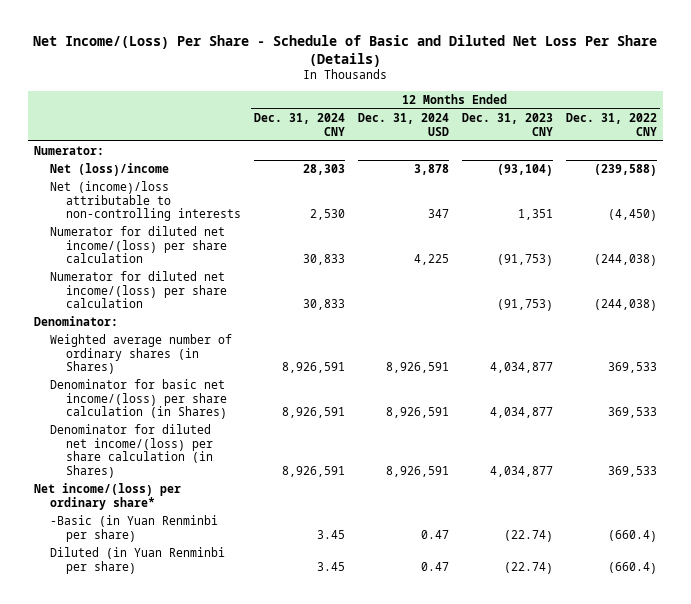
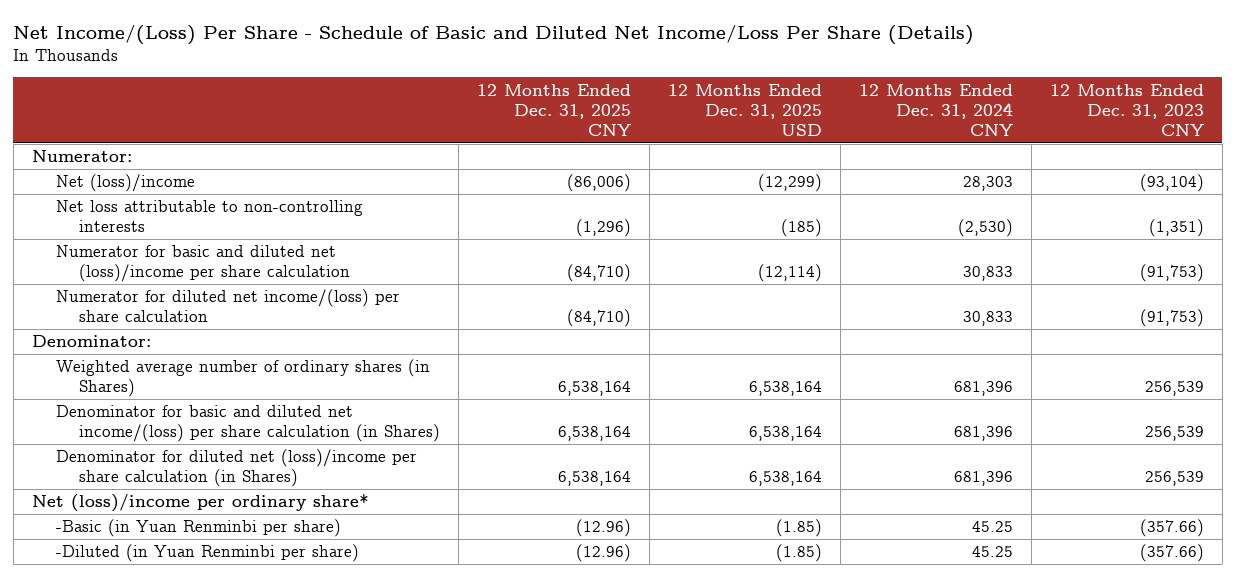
- Net Income/(Loss) Per Share - Schedule of Basic and Diluted Net Loss Per Share (Details)
+ Net Income/(Loss) Per Share - Schedule of Basic and Diluted Net Income/Loss Per Share (Details)
- | 12 Months Ended Dec. 31, 2024 CNY | 12 Months Ended Dec. 31, 2024 USD | 12 Months Ended Dec. 31, 2023 CNY | 12 Months Ended Dec. 31, 2022 CNY
+ | 12 Months Ended Dec. 31, 2025 CNY | 12 Months Ended Dec. 31, 2025 USD | 12 Months Ended Dec. 31, 2024 CNY | 12 Months Ended Dec. 31, 2023 CNY
- Net (income)/loss attributable to non-controlling interests | 2,530 | 347 | 1,351 | (4,450)
- Numerator for diluted net income/(loss) per share calculation | 30,833 | 4,225 | (91,753) | (244,038)
+ Net loss attributable to non-controlling interests | (1,296) | (185) | (2,530) | (1,351)
+ Numerator for basic and diluted net (loss)/income per share calculation | (84,710) | (12,114) | 30,833 | (91,753)
- Weighted average number of ordinary shares (in Shares) | 8,926,591 | 8,926,591 | 4,034,877 | 369,533
- Denominator for basic net income/(loss) per share calculation (in Shares) | 8,926,591 | 8,926,591 | 4,034,877 | 369,533
- Denominator for diluted net income/(loss) per share calculation (in Shares) | 8,926,591 | 8,926,591 | 4,034,877 | 369,533
- Net income/(loss) per ordinary share*
- -Basic (in Yuan Renminbi per share) | 3.45 | 0.47 | (22.74) | (660.4)
- Diluted (in Yuan Renminbi per share) | 3.45 | 0.47 | (22.74) | (660.4)
+ Weighted average number of ordinary shares (in Shares) | 6,538,164 | 6,538,164 | 681,396 | 256,539
+ Denominator for basic and diluted net income/(loss) per share calculation (in Shares) | 6,538,164 | 6,538,164 | 681,396 | 256,539
+ Denominator for diluted net (loss)/income per share calculation (in Shares) | 6,538,164 | 6,538,164 | 681,396 | 256,539
+ Net (loss)/income per ordinary share*
+ -Basic (in Yuan Renminbi per share) | (12.96) | (1.85) | 45.25 | (357.66)
+ -Diluted (in Yuan Renminbi per share) | (12.96) | (1.85) | 45.25 | (357.66)

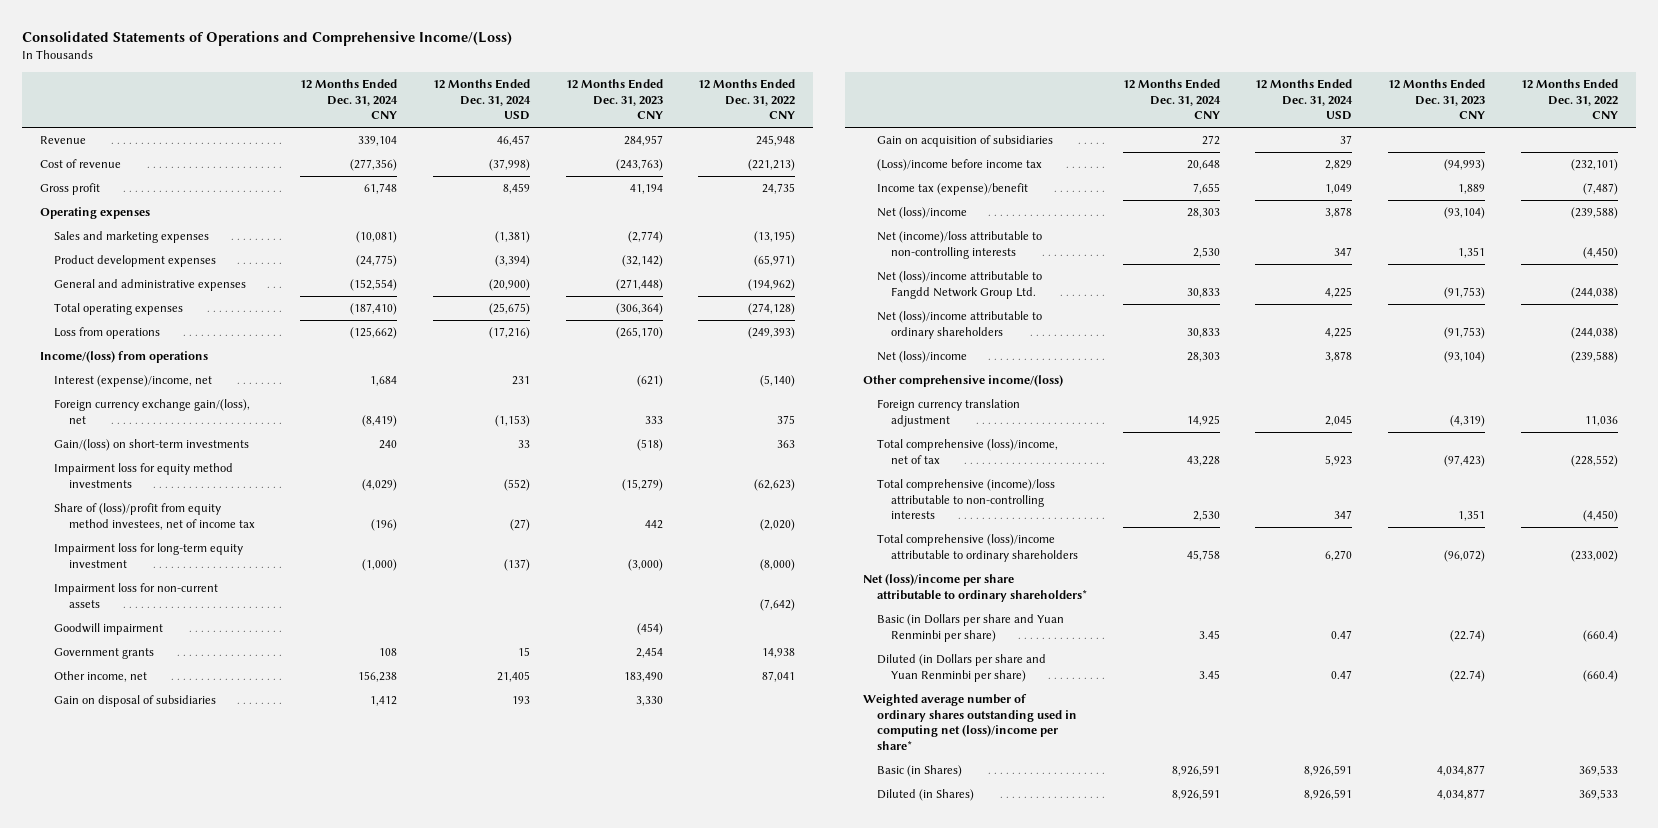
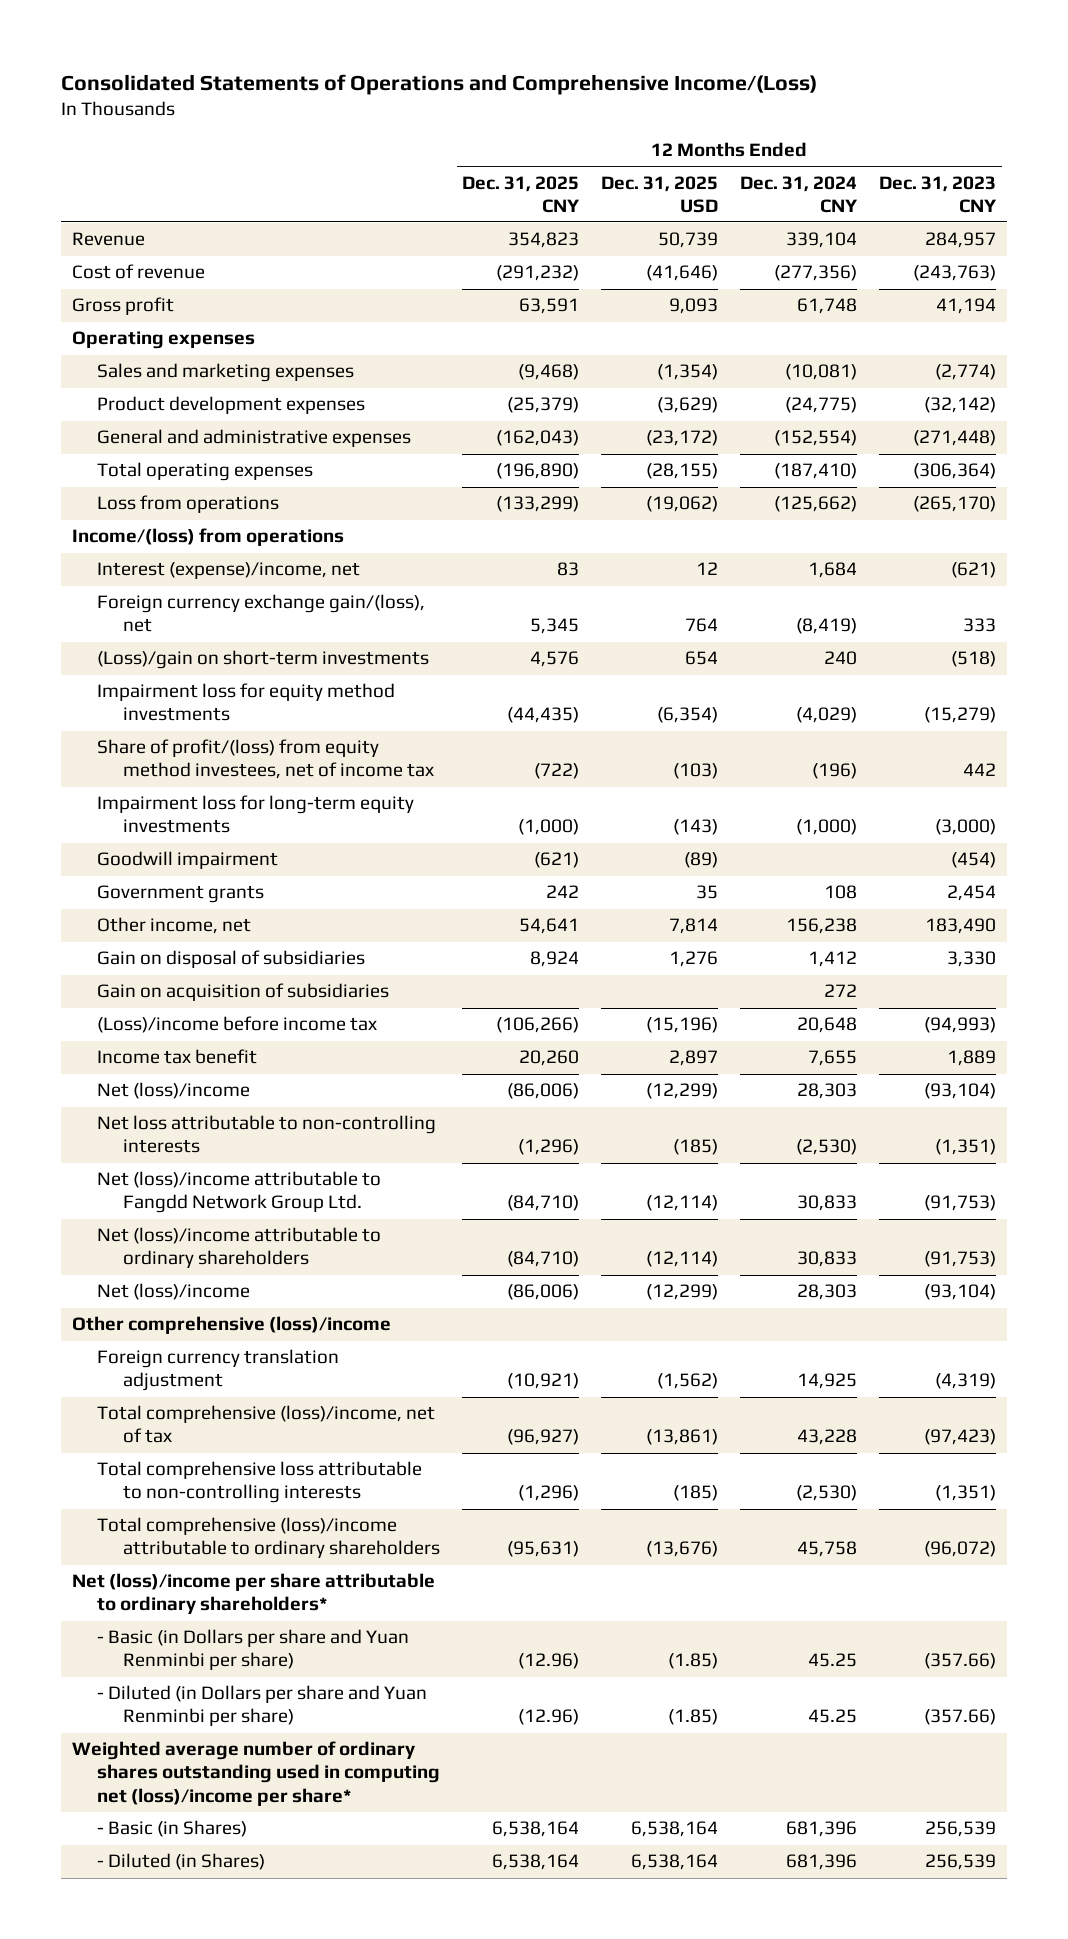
- | 12 Months Ended Dec. 31, 2024 CNY | 12 Months Ended Dec. 31, 2024 USD | 12 Months Ended Dec. 31, 2023 CNY | 12 Months Ended Dec. 31, 2022 CNY
+ | 12 Months Ended Dec. 31, 2025 CNY | 12 Months Ended Dec. 31, 2025 USD | 12 Months Ended Dec. 31, 2024 CNY | 12 Months Ended Dec. 31, 2023 CNY
- Gain/(loss) on short-term investments | 240 | 33 | (518) | 363
+ (Loss)/gain on short-term investments | 4,576 | 654 | 240 | (518)
- Share of (loss)/profit from equity method investees, net of income tax | (196) | (27) | 442 | (2,020)
- Impairment loss for long-term equity investment | (1,000) | (137) | (3,000) | (8,000)
- Impairment loss for non-current assets | | | | (7,642)
+ Share of profit/(loss) from equity method investees, net of income tax | (722) | (103) | (196) | 442
+ Impairment loss for long-term equity investments | (1,000) | (143) | (1,000) | (3,000)
- Income tax (expense)/benefit | 7,655 | 1,049 | 1,889 | (7,487)
+ Income tax benefit | 20,260 | 2,897 | 7,655 | 1,889
- Net (income)/loss attributable to non-controlling interests | 2,530 | 347 | 1,351 | (4,450)
+ Net loss attributable to non-controlling interests | (1,296) | (185) | (2,530) | (1,351)
- Other comprehensive income/(loss)
+ Other comprehensive (loss)/income
- Total comprehensive (income)/loss attributable to non-controlling interests | 2,530 | 347 | 1,351 | (4,450)
+ Total comprehensive loss attributable to non-controlling interests | (1,296) | (185) | (2,530) | (1,351)
- Basic (in Dollars per share and Yuan Renminbi per share) | 3.45 | 0.47 | (22.74) | (660.4)
- Diluted (in Dollars per share and Yuan Renminbi per share) | 3.45 | 0.47 | (22.74) | (660.4)
+ - Basic (in Dollars per share and Yuan Renminbi per share) | (12.96) | (1.85) | 45.25 | (357.66)
+ - Diluted (in Dollars per share and Yuan Renminbi per share) | (12.96) | (1.85) | 45.25 | (357.66)
- Basic (in Shares) | 8,926,591 | 8,926,591 | 4,034,877 | 369,533
- Diluted (in Shares) | 8,926,591 | 8,926,591 | 4,034,877 | 369,533
+ - Basic (in Shares) | 6,538,164 | 6,538,164 | 681,396 | 256,539
+ - Diluted (in Shares) | 6,538,164 | 6,538,164 | 681,396 | 256,539

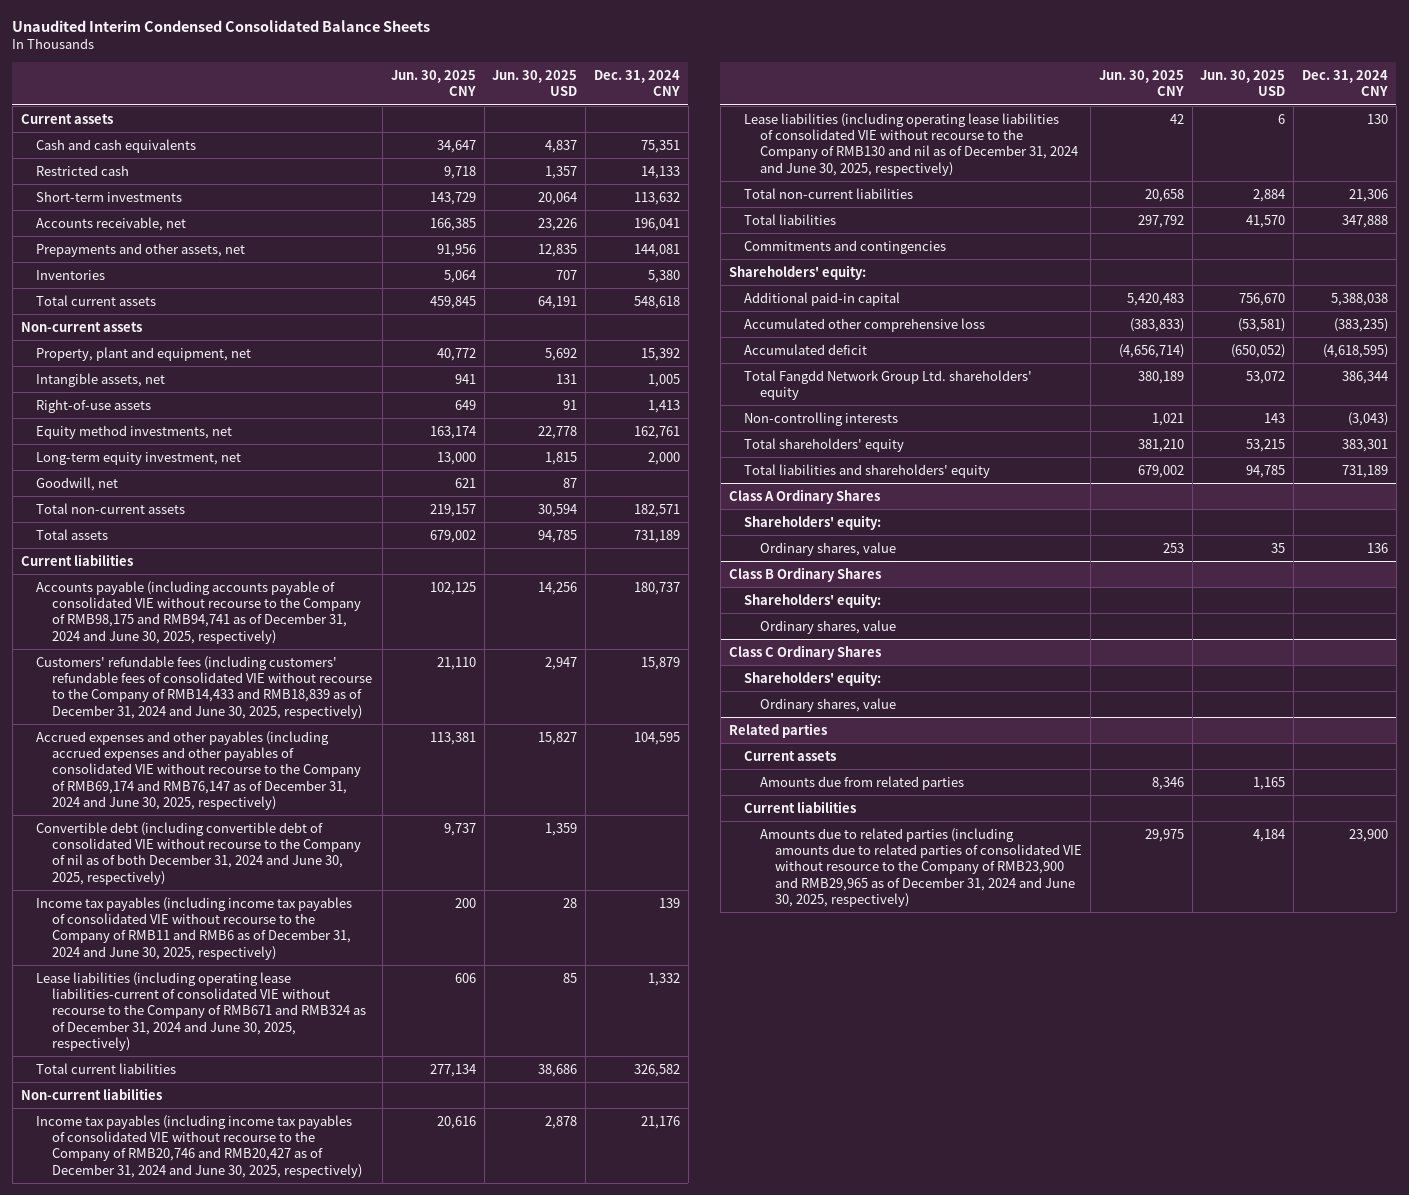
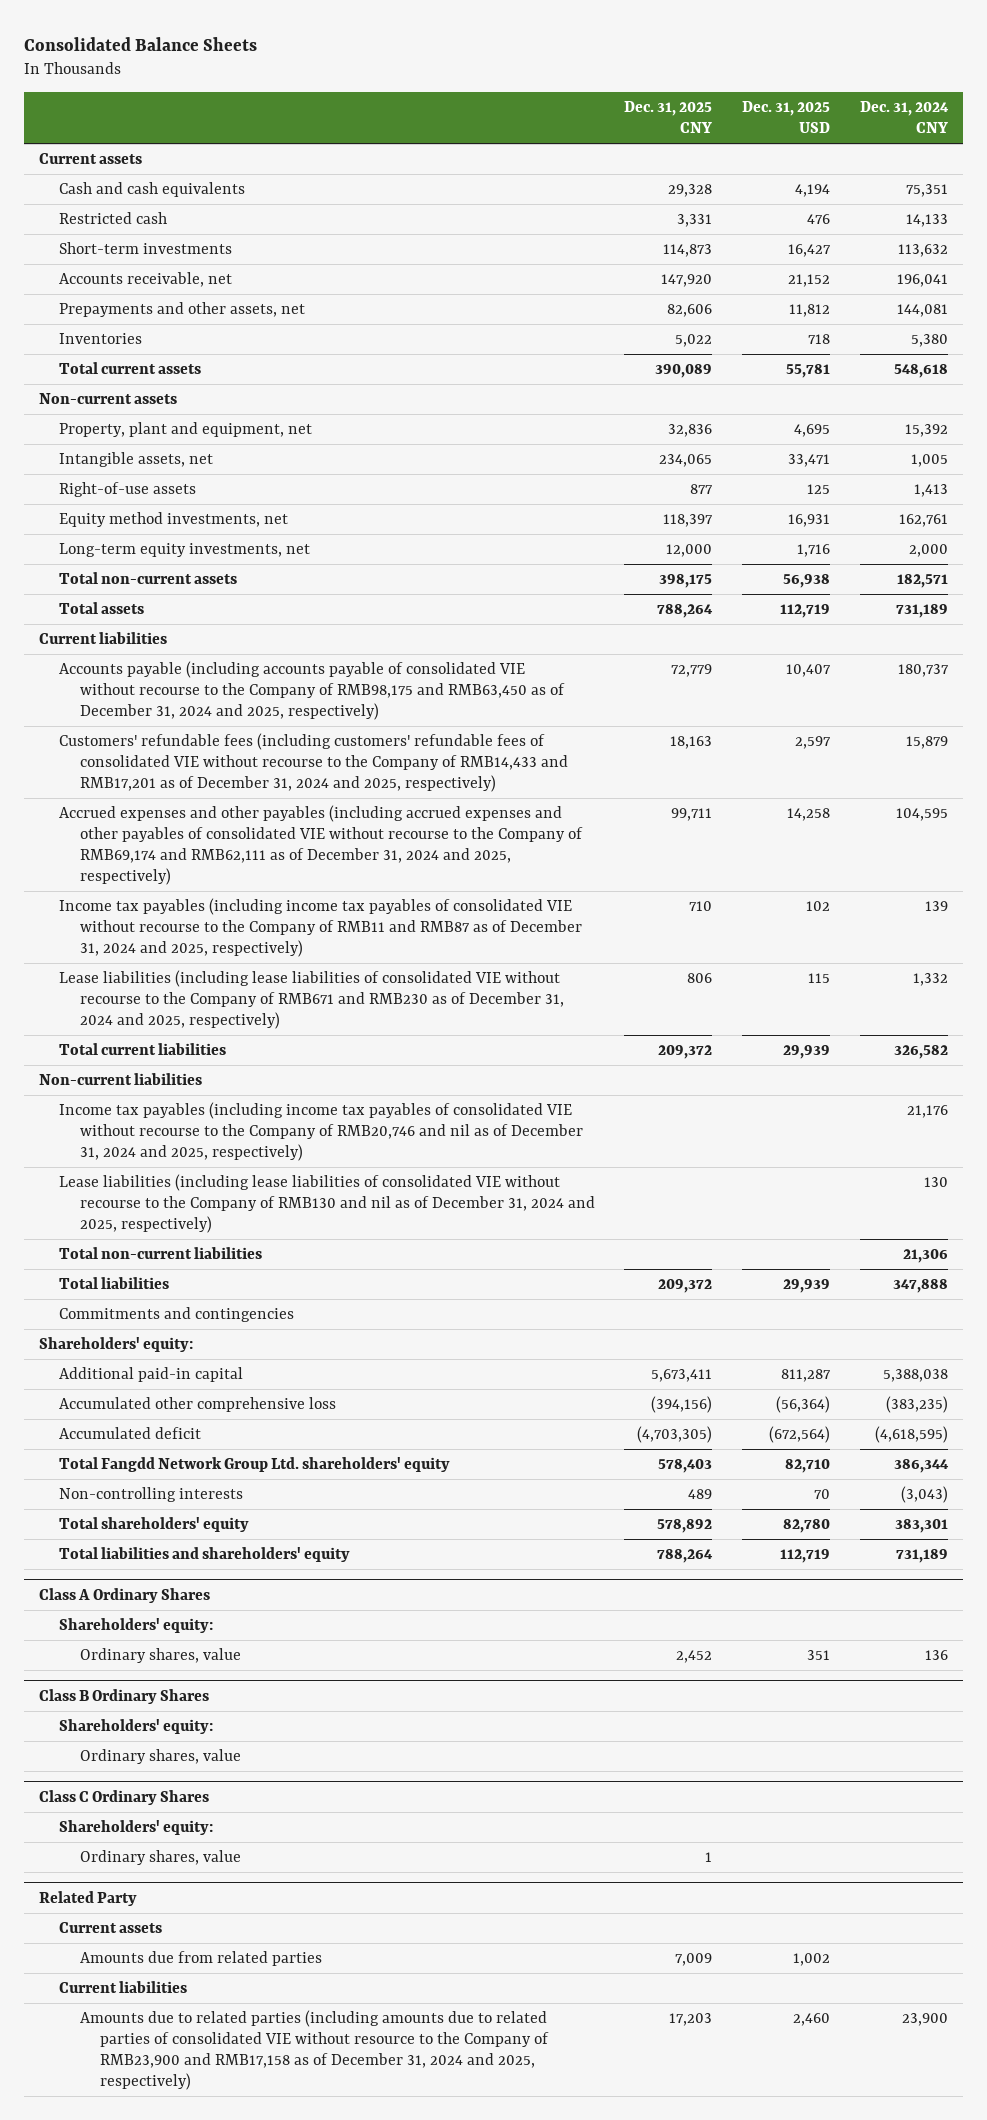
- Unaudited Interim Condensed Consolidated Balance Sheets
+ Consolidated Balance Sheets
- | Jun. 30, 2025 CNY | Jun. 30, 2025 USD | Dec. 31, 2024 CNY
+ | Dec. 31, 2025 CNY | Dec. 31, 2025 USD | Dec. 31, 2024 CNY
- Long-term equity investment, net | 13,000 | 1,815 | 2,000
- Goodwill, net | 621 | 87 |
+ Long-term equity investments, net | 12,000 | 1,716 | 2,000
- Accounts payable (including accounts payable of consolidated VIE without recourse to the Company of RMB98,175 and RMB94,741 as of December 31, 2024 and June 30, 2025, respectively) | 102,125 | 14,256 | 180,737
- Customers' refundable fees (including customers' refundable fees of consolidated VIE without recourse to the Company of RMB14,433 and RMB18,839 as of December 31, 2024 and June 30, 2025, respectively) | 21,110 | 2,947 | 15,879
- Accrued expenses and other payables (including accrued expenses and other payables of consolidated VIE without recourse to the Company of RMB69,174 and RMB76,147 as of December 31, 2024 and June 30, 2025, respectively) | 113,381 | 15,827 | 104,595
- Convertible debt (including convertible debt of consolidated VIE without recourse to the Company of nil as of both December 31, 2024 and June 30, 2025, respectively) | 9,737 | 1,359 |
- Income tax payables (including income tax payables of consolidated VIE without recourse to the Company of RMB11 and RMB6 as of December 31, 2024 and June 30, 2025, respectively) | 200 | 28 | 139
- Lease liabilities (including operating lease liabilities-current of consolidated VIE without recourse to the Company of RMB671 and RMB324 as of December 31, 2024 and June 30, 2025, respectively) | 606 | 85 | 1,332
+ Accounts payable (including accounts payable of consolidated VIE without recourse to the Company of RMB98,175 and RMB63,450 as of December 31, 2024 and 2025, respectively) | 72,779 | 10,407 | 180,737
+ Customers' refundable fees (including customers' refundable fees of consolidated VIE without recourse to the Company of RMB14,433 and RMB17,201 as of December 31, 2024 and 2025, respectively) | 18,163 | 2,597 | 15,879
+ Accrued expenses and other payables (including accrued expenses and other payables of consolidated VIE without recourse to the Company of RMB69,174 and RMB62,111 as of December 31, 2024 and 2025, respectively) | 99,711 | 14,258 | 104,595
+ Income tax payables (including income tax payables of consolidated VIE without recourse to the Company of RMB11 and RMB87 as of December 31, 2024 and 2025, respectively) | 710 | 102 | 139
+ Lease liabilities (including lease liabilities of consolidated VIE without recourse to the Company of RMB671 and RMB230 as of December 31, 2024 and 2025, respectively) | 806 | 115 | 1,332
- Income tax payables (including income tax payables of consolidated VIE without recourse to the Company of RMB20,746 and RMB20,427 as of December 31, 2024 and June 30, 2025, respectively) | 20,616 | 2,878 | 21,176
- Lease liabilities (including operating lease liabilities of consolidated VIE without recourse to the Company of RMB130 and nil as of December 31, 2024 and June 30, 2025, respectively) | 42 | 6 | 130
+ Income tax payables (including income tax payables of consolidated VIE without recourse to the Company of RMB20,746 and nil as of December 31, 2024 and 2025, respectively) | | | 21,176
+ Lease liabilities (including lease liabilities of consolidated VIE without recourse to the Company of RMB130 and nil as of December 31, 2024 and 2025, respectively) | | | 130
- Related parties
+ Related Party
- Amounts due to related parties (including amounts due to related parties of consolidated VIE without resource to the Company of RMB23,900 and RMB29,965 as of December 31, 2024 and June 30, 2025, respectively) | 29,975 | 4,184 | 23,900
+ Amounts due to related parties (including amounts due to related parties of consolidated VIE without resource to the Company of RMB23,900 and RMB17,158 as of December 31, 2024 and 2025, respectively) | 17,203 | 2,460 | 23,900

